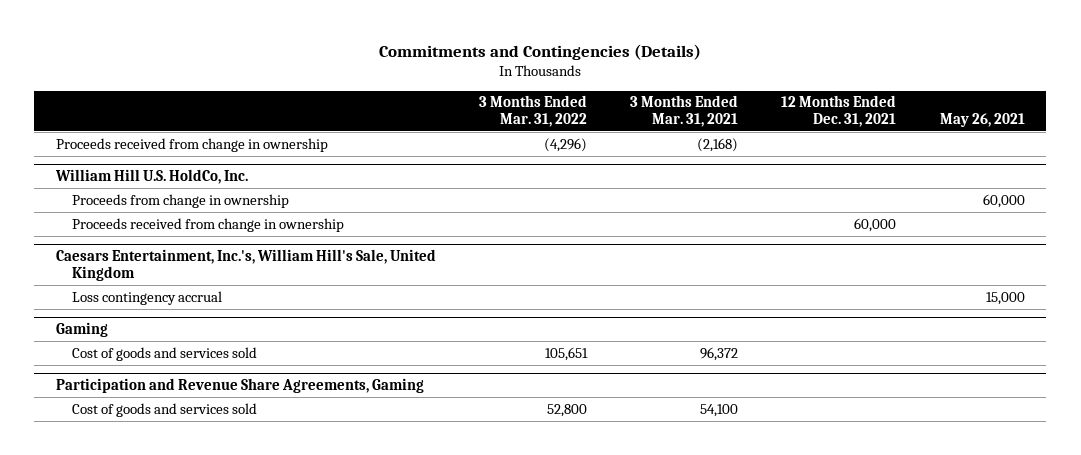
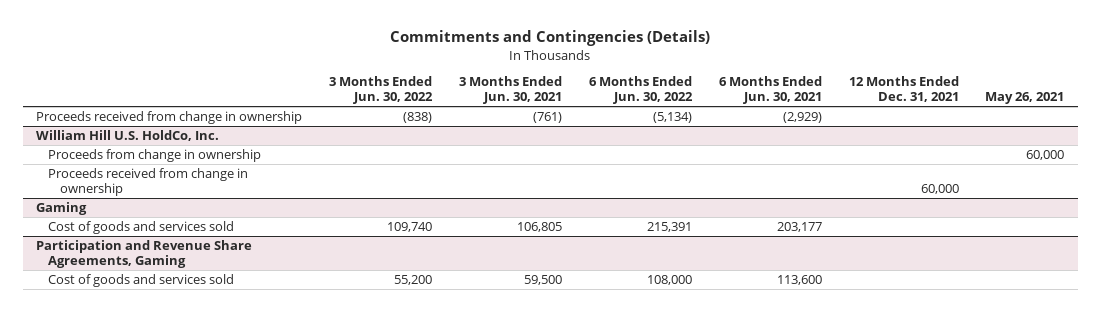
- | 3 Months Ended Mar. 31, 2022 | 3 Months Ended Mar. 31, 2021 | 12 Months Ended Dec. 31, 2021 | May 26, 2021
+ | 3 Months Ended Jun. 30, 2022 | 3 Months Ended Jun. 30, 2021 | 6 Months Ended Jun. 30, 2022 | 6 Months Ended Jun. 30, 2021 | 12 Months Ended Dec. 31, 2021 | May 26, 2021
- Caesars Entertainment, Inc.'s, William Hill's Sale, United Kingdom
- Loss contingency accrual | | | | 15,000

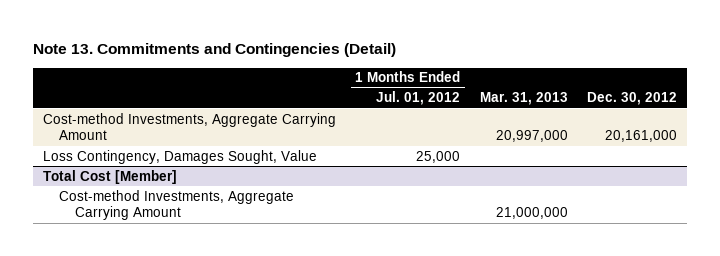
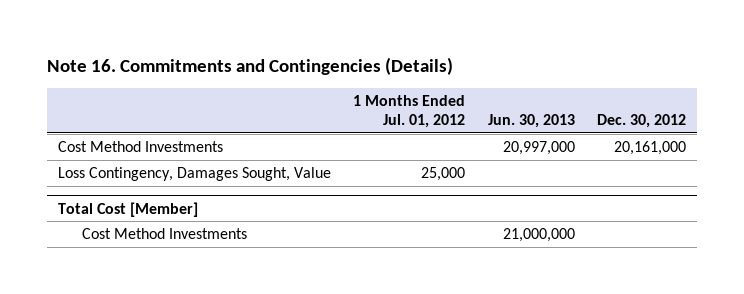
- Note 13. Commitments and Contingencies (Detail)
+ Note 16. Commitments and Contingencies (Details)
- | 1 Months Ended Jul. 01, 2012 | Mar. 31, 2013 | Dec. 30, 2012
+ | 1 Months Ended Jul. 01, 2012 | Jun. 30, 2013 | Dec. 30, 2012
- Cost-method Investments, Aggregate Carrying Amount | | 20,997,000 | 20,161,000
+ Cost Method Investments | | 20,997,000 | 20,161,000
@ Total Cost [Member]
- Cost-method Investments, Aggregate Carrying Amount | | 21,000,000 |
+ Cost Method Investments | | 21,000,000 |

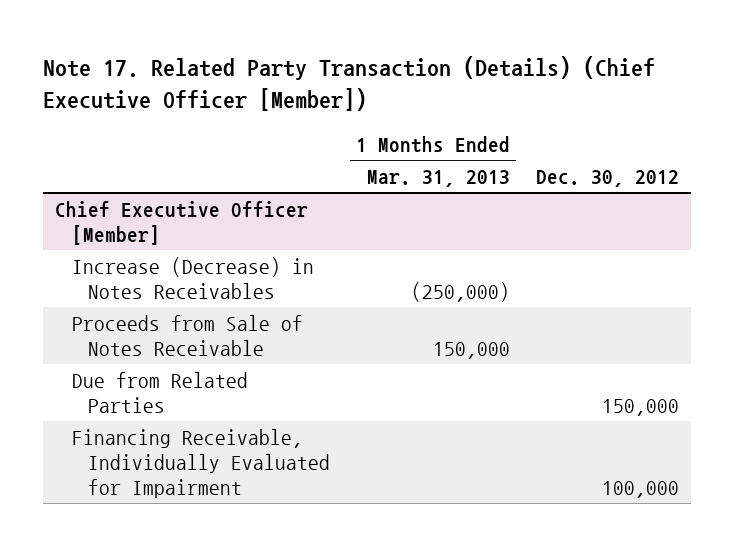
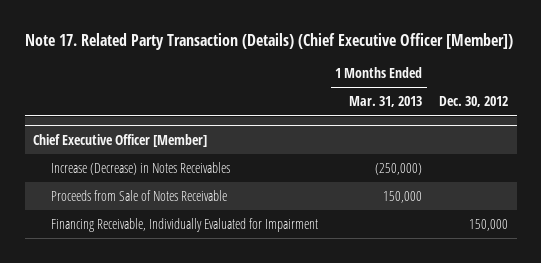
@ Chief Executive Officer [Member]
- Due from Related Parties | | 150,000
- Financing Receivable, Individually Evaluated for Impairment | | 100,000
+ Financing Receivable, Individually Evaluated for Impairment | | 150,000

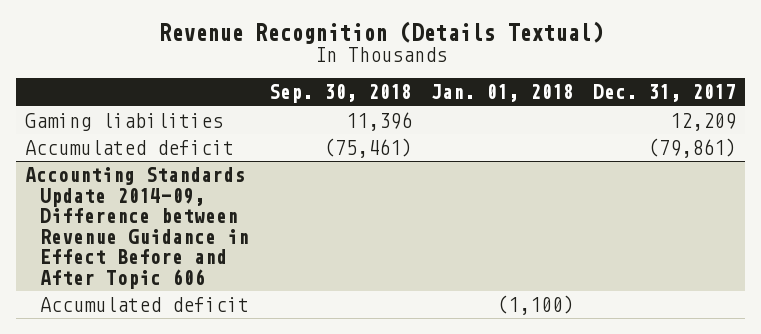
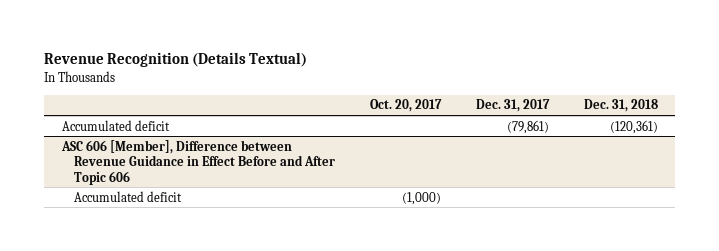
- | Sep. 30, 2018 | Jan. 01, 2018 | Dec. 31, 2017
+ | Oct. 20, 2017 | Dec. 31, 2017 | Dec. 31, 2018
- Gaming liabilities | 11,396 | | 12,209
- Accounting Standards Update 2014-09, Difference between Revenue Guidance in Effect Before and After Topic 606
+ ASC 606 [Member], Difference between Revenue Guidance in Effect Before and After Topic 606

